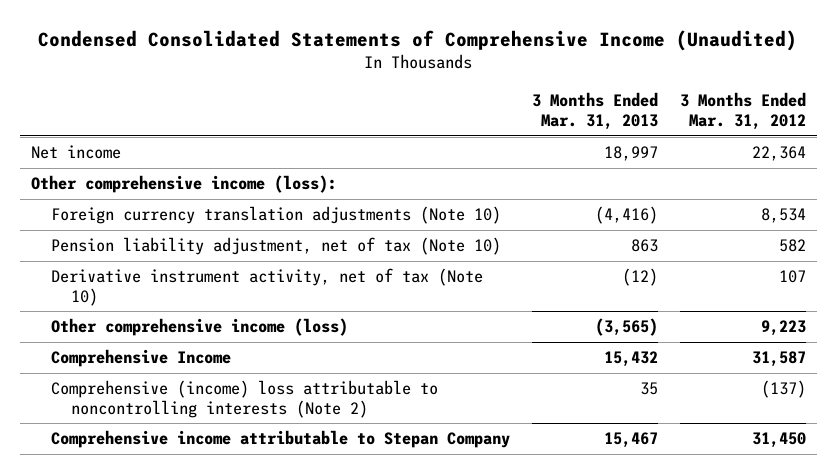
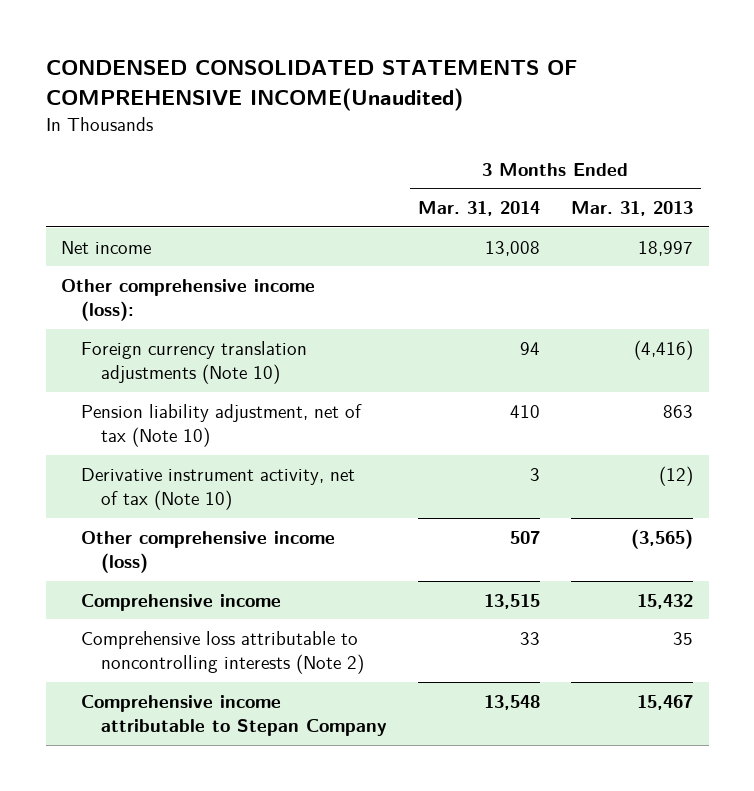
- Condensed Consolidated Statements of Comprehensive Income (Unaudited)
+ CONDENSED CONSOLIDATED STATEMENTS OF COMPREHENSIVE INCOME(Unaudited)
- | 3 Months Ended Mar. 31, 2013 | 3 Months Ended Mar. 31, 2012
+ | 3 Months Ended Mar. 31, 2014 | 3 Months Ended Mar. 31, 2013
- Comprehensive Income | 15,432 | 31,587
- Comprehensive (income) loss attributable to noncontrolling interests (Note 2) | 35 | (137)
+ Comprehensive income | 13,515 | 15,432
+ Comprehensive loss attributable to noncontrolling interests (Note 2) | 33 | 35

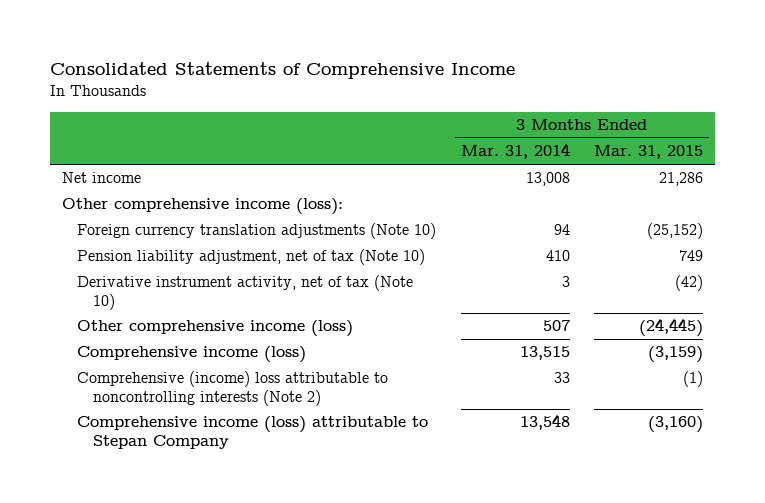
- CONDENSED CONSOLIDATED STATEMENTS OF COMPREHENSIVE INCOME(Unaudited)
+ Consolidated Statements of Comprehensive Income
- | 3 Months Ended Mar. 31, 2014 | 3 Months Ended Mar. 31, 2013
+ | 3 Months Ended Mar. 31, 2014 | 3 Months Ended Mar. 31, 2015
- Comprehensive income | 13,515 | 15,432
- Comprehensive loss attributable to noncontrolling interests (Note 2) | 33 | 35
- Comprehensive income attributable to Stepan Company | 13,548 | 15,467
+ Comprehensive income (loss) | 13,515 | (3,159)
+ Comprehensive (income) loss attributable to noncontrolling interests (Note 2) | 33 | (1)
+ Comprehensive income (loss) attributable to Stepan Company | 13,548 | (3,160)

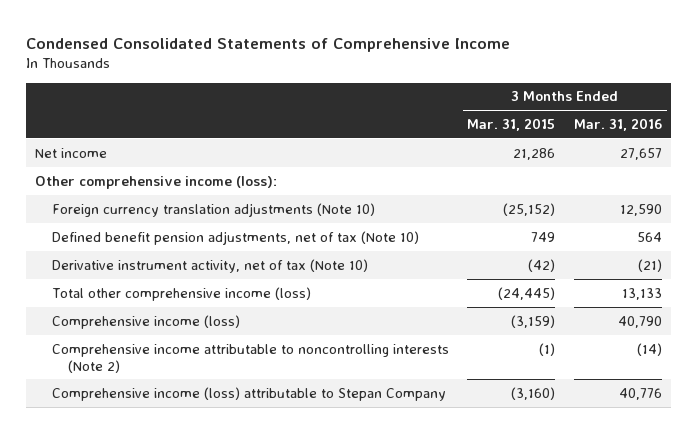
- Consolidated Statements of Comprehensive Income
+ Condensed Consolidated Statements of Comprehensive Income
- | 3 Months Ended Mar. 31, 2014 | 3 Months Ended Mar. 31, 2015
+ | 3 Months Ended Mar. 31, 2015 | 3 Months Ended Mar. 31, 2016
- Pension liability adjustment, net of tax (Note 10) | 410 | 749
+ Defined benefit pension adjustments, net of tax (Note 10) | 749 | 564
- Other comprehensive income (loss) | 507 | (24,445)
+ Total other comprehensive income (loss) | (24,445) | 13,133
- Comprehensive (income) loss attributable to noncontrolling interests (Note 2) | 33 | (1)
+ Comprehensive income attributable to noncontrolling interests (Note 2) | (1) | (14)

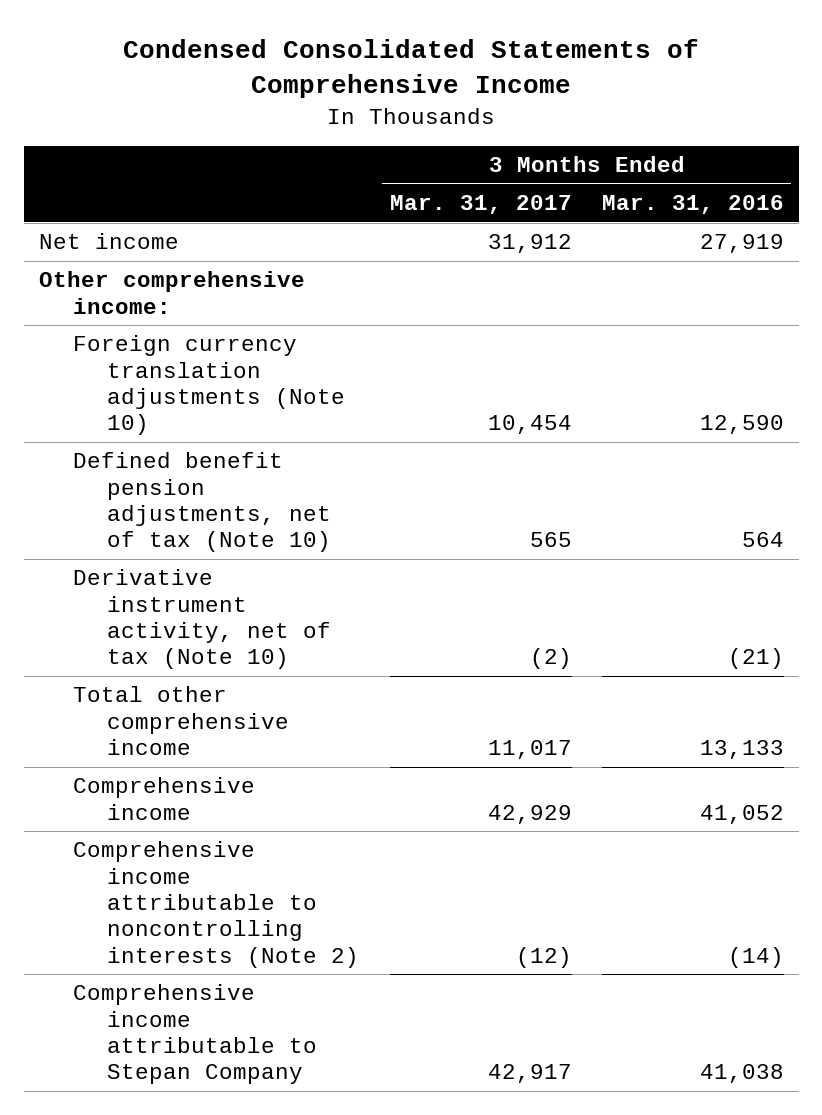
- | 3 Months Ended Mar. 31, 2015 | 3 Months Ended Mar. 31, 2016
+ | 3 Months Ended Mar. 31, 2017 | 3 Months Ended Mar. 31, 2016
- Net income | 21,286 | 27,657
- Other comprehensive income (loss):
+ Net income | 31,912 | 27,919
+ Other comprehensive income:
- Total other comprehensive income (loss) | (24,445) | 13,133
- Comprehensive income (loss) | (3,159) | 40,790
+ Total other comprehensive income | 11,017 | 13,133
+ Comprehensive income | 42,929 | 41,052
- Comprehensive income (loss) attributable to Stepan Company | (3,160) | 40,776
+ Comprehensive income attributable to Stepan Company | 42,917 | 41,038

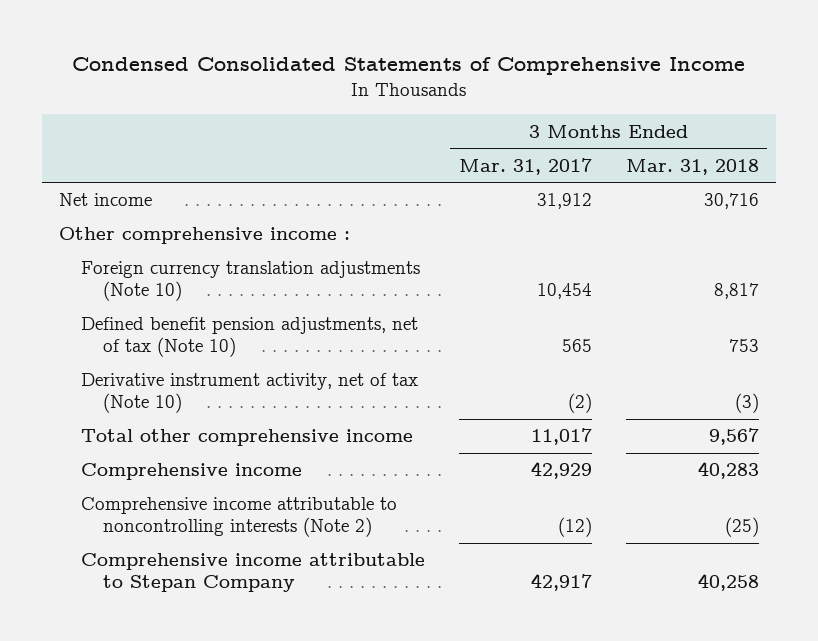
- | 3 Months Ended Mar. 31, 2017 | 3 Months Ended Mar. 31, 2016
+ | 3 Months Ended Mar. 31, 2017 | 3 Months Ended Mar. 31, 2018
- Other comprehensive income:
+ Other comprehensive income :

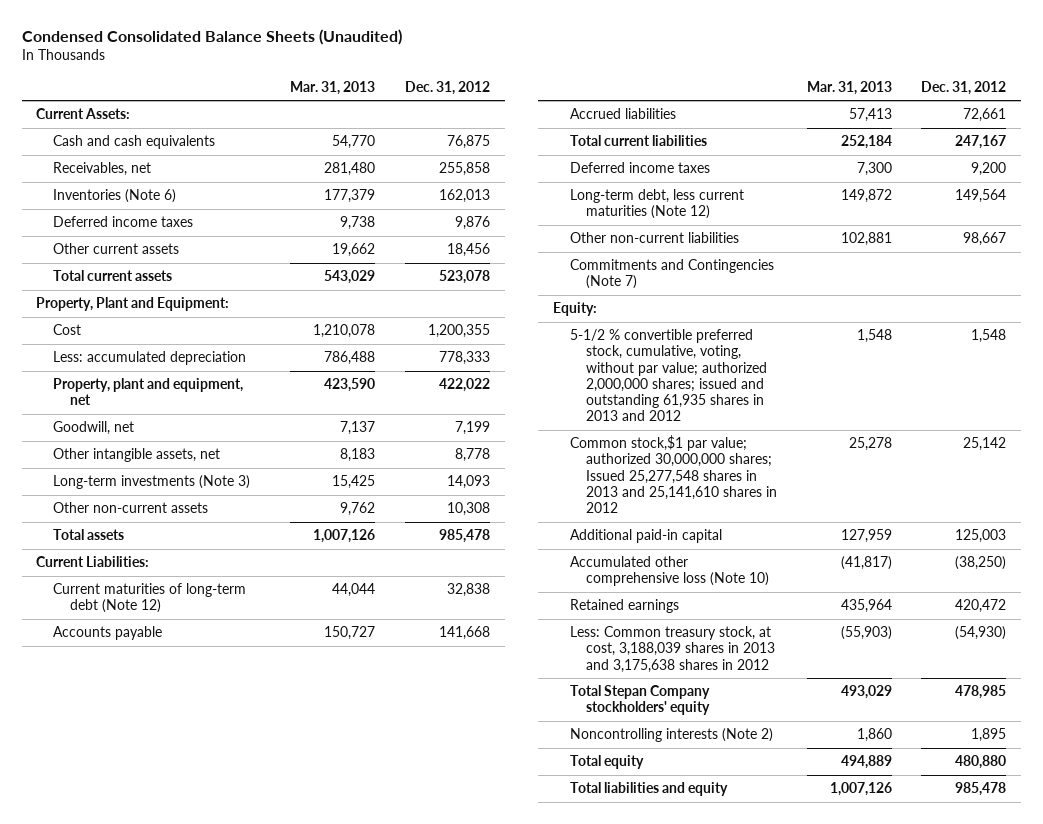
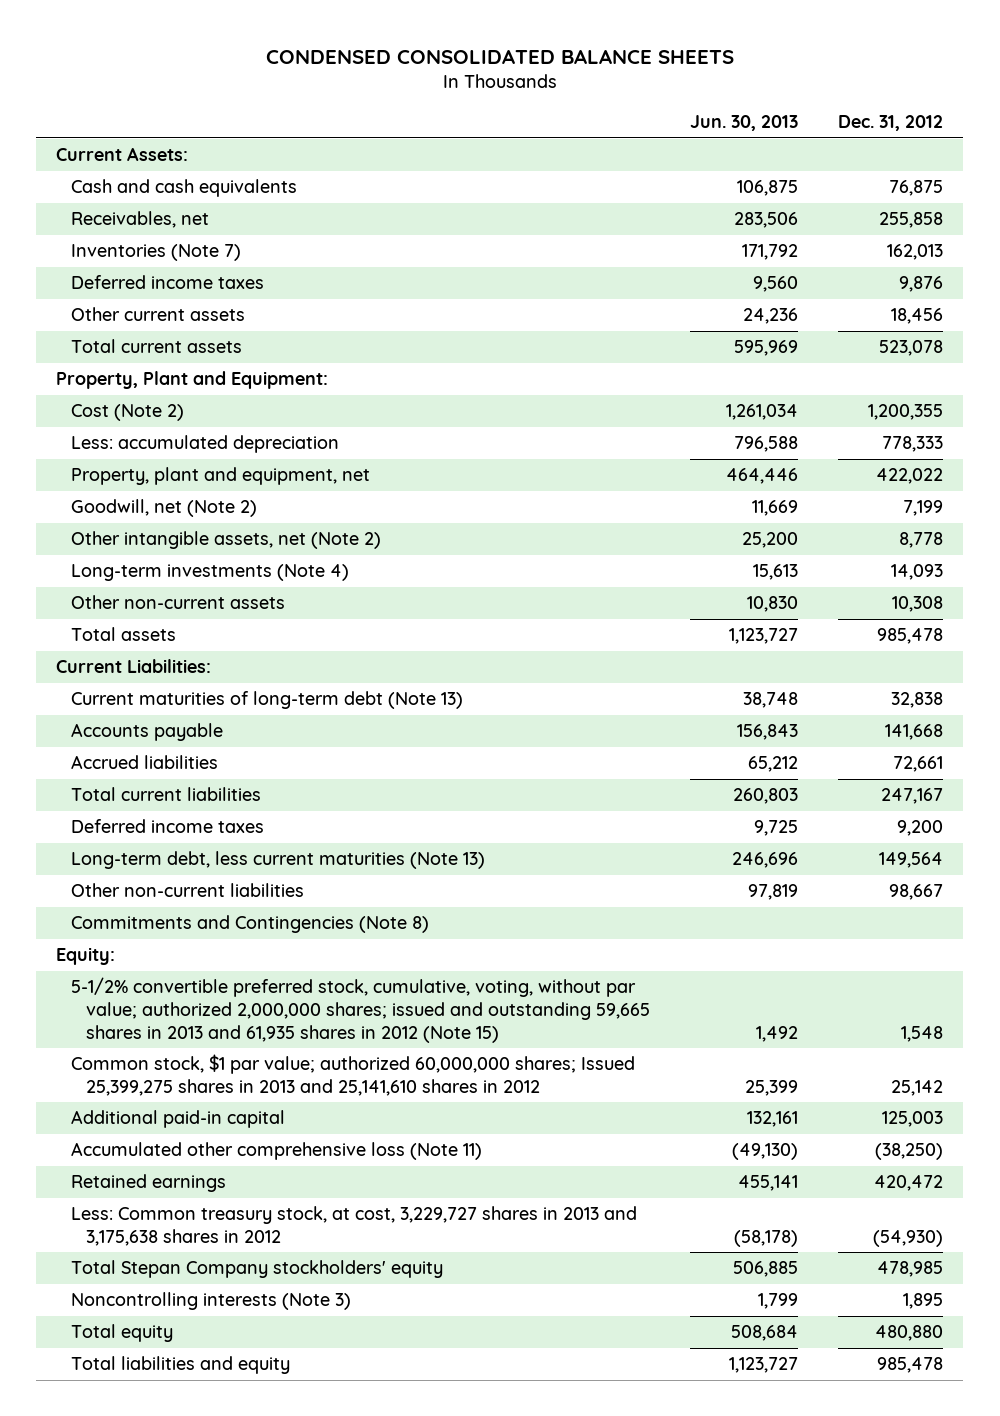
- Condensed Consolidated Balance Sheets (Unaudited)
+ CONDENSED CONSOLIDATED BALANCE SHEETS
- | Mar. 31, 2013 | Dec. 31, 2012
+ | Jun. 30, 2013 | Dec. 31, 2012
- Inventories (Note 6) | 177,379 | 162,013
+ Inventories (Note 7) | 171,792 | 162,013
- Cost | 1,210,078 | 1,200,355
+ Cost (Note 2) | 1,261,034 | 1,200,355
- Goodwill, net | 7,137 | 7,199
- Other intangible assets, net | 8,183 | 8,778
- Long-term investments (Note 3) | 15,425 | 14,093
+ Goodwill, net (Note 2) | 11,669 | 7,199
+ Other intangible assets, net (Note 2) | 25,200 | 8,778
+ Long-term investments (Note 4) | 15,613 | 14,093
- Current maturities of long-term debt (Note 12) | 44,044 | 32,838
+ Current maturities of long-term debt (Note 13) | 38,748 | 32,838
- Long-term debt, less current maturities (Note 12) | 149,872 | 149,564
+ Long-term debt, less current maturities (Note 13) | 246,696 | 149,564
- Commitments and Contingencies (Note 7)
+ Commitments and Contingencies (Note 8)
- 5-1/2 % convertible preferred stock, cumulative, voting, without par value; authorized 2,000,000 shares; issued and outstanding 61,935 shares in 2013 and 2012 | 1,548 | 1,548
- Common stock,$1 par value; authorized 30,000,000 shares; Issued 25,277,548 shares in 2013 and 25,141,610 shares in 2012 | 25,278 | 25,142
+ 5-1/2% convertible preferred stock, cumulative, voting, without par value; authorized 2,000,000 shares; issued and outstanding 59,665 shares in 2013 and 61,935 shares in 2012 (Note 15) | 1,492 | 1,548
+ Common stock, $1 par value; authorized 60,000,000 shares; Issued 25,399,275 shares in 2013 and 25,141,610 shares in 2012 | 25,399 | 25,142
- Accumulated other comprehensive loss (Note 10) | (41,817) | (38,250)
+ Accumulated other comprehensive loss (Note 11) | (49,130) | (38,250)
- Less: Common treasury stock, at cost, 3,188,039 shares in 2013 and 3,175,638 shares in 2012 | (55,903) | (54,930)
+ Less: Common treasury stock, at cost, 3,229,727 shares in 2013 and 3,175,638 shares in 2012 | (58,178) | (54,930)
- Noncontrolling interests (Note 2) | 1,860 | 1,895
+ Noncontrolling interests (Note 3) | 1,799 | 1,895

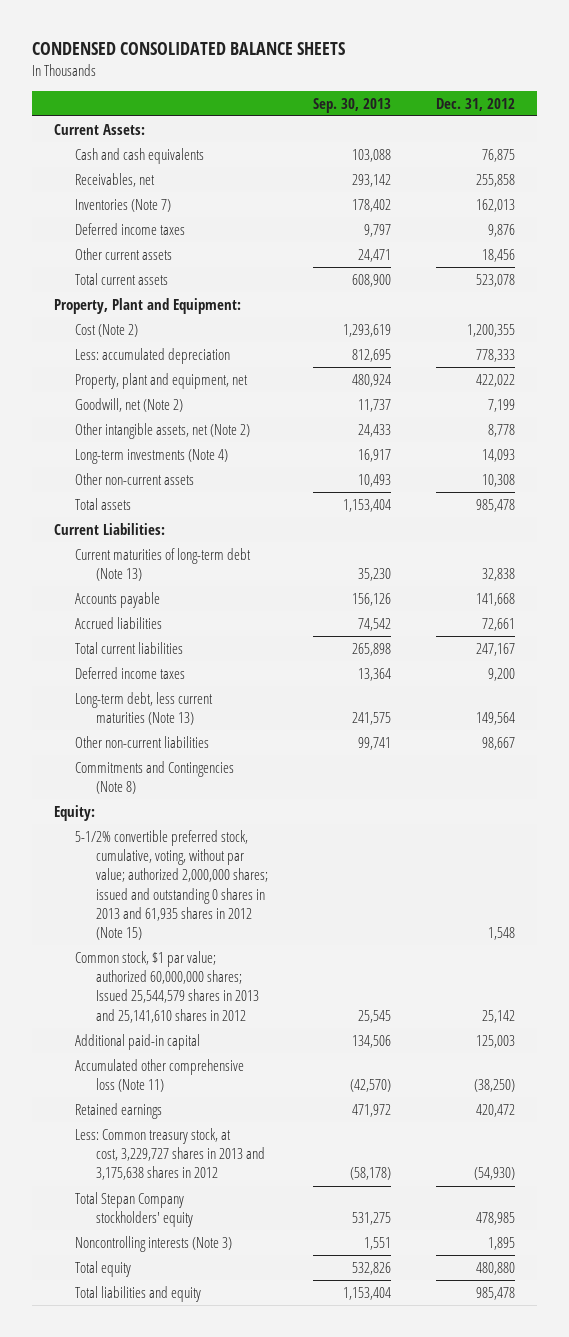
- | Jun. 30, 2013 | Dec. 31, 2012
+ | Sep. 30, 2013 | Dec. 31, 2012
- 5-1/2% convertible preferred stock, cumulative, voting, without par value; authorized 2,000,000 shares; issued and outstanding 59,665 shares in 2013 and 61,935 shares in 2012 (Note 15) | 1,492 | 1,548
- Common stock, $1 par value; authorized 60,000,000 shares; Issued 25,399,275 shares in 2013 and 25,141,610 shares in 2012 | 25,399 | 25,142
+ 5-1/2% convertible preferred stock, cumulative, voting, without par value; authorized 2,000,000 shares; issued and outstanding 0 shares in 2013 and 61,935 shares in 2012 (Note 15) | | 1,548
+ Common stock, $1 par value; authorized 60,000,000 shares; Issued 25,544,579 shares in 2013 and 25,141,610 shares in 2012 | 25,545 | 25,142

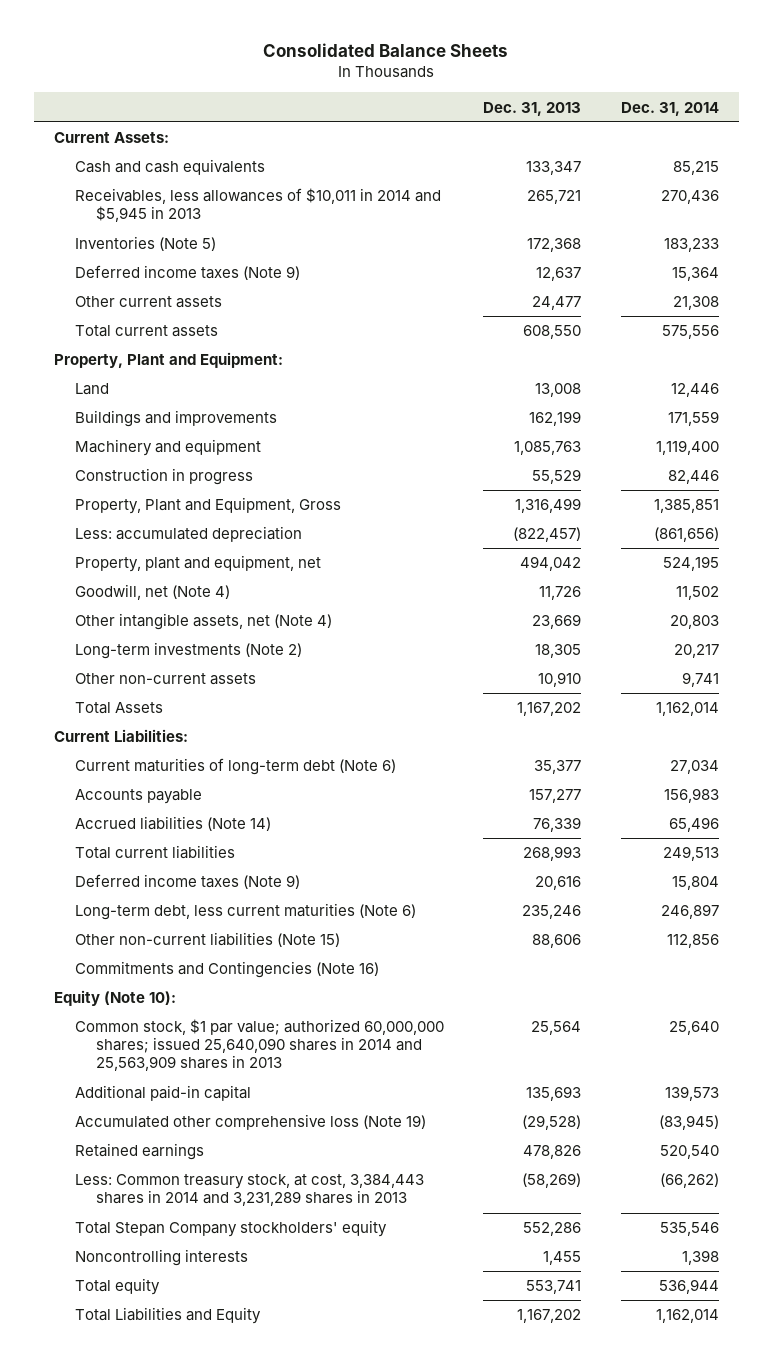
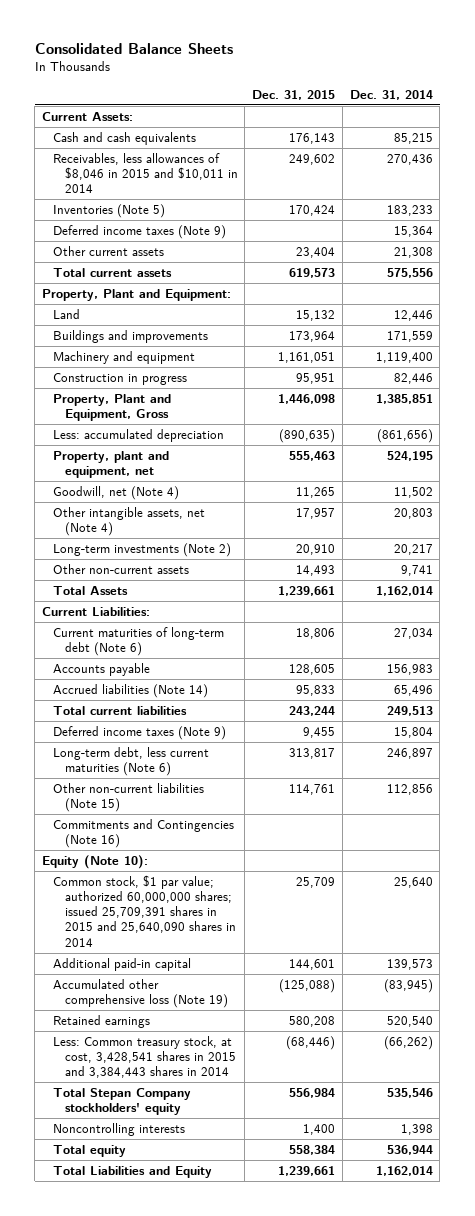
- | Dec. 31, 2013 | Dec. 31, 2014
+ | Dec. 31, 2015 | Dec. 31, 2014
- Receivables, less allowances of $10,011 in 2014 and $5,945 in 2013 | 265,721 | 270,436
+ Receivables, less allowances of $8,046 in 2015 and $10,011 in 2014 | 249,602 | 270,436
- Common stock, $1 par value; authorized 60,000,000 shares; issued 25,640,090 shares in 2014 and 25,563,909 shares in 2013 | 25,564 | 25,640
+ Common stock, $1 par value; authorized 60,000,000 shares; issued 25,709,391 shares in 2015 and 25,640,090 shares in 2014 | 25,709 | 25,640
- Less: Common treasury stock, at cost, 3,384,443 shares in 2014 and 3,231,289 shares in 2013 | (58,269) | (66,262)
+ Less: Common treasury stock, at cost, 3,428,541 shares in 2015 and 3,384,443 shares in 2014 | (68,446) | (66,262)

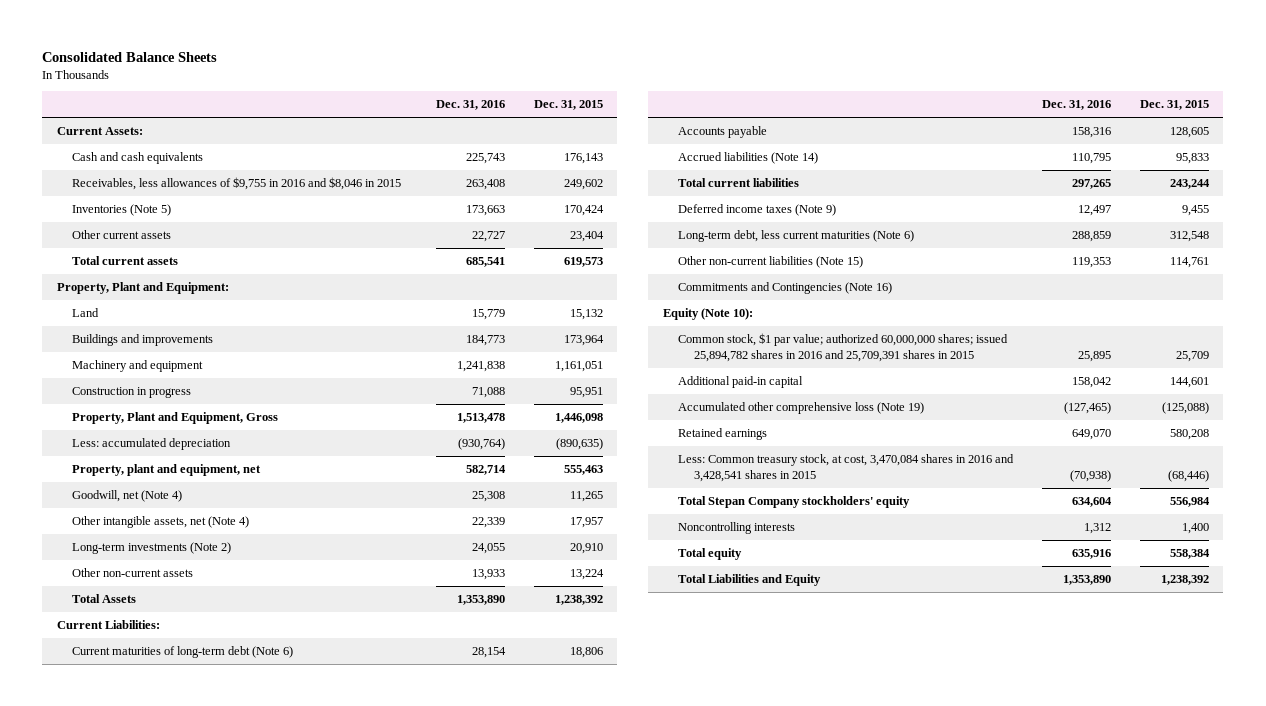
- | Dec. 31, 2015 | Dec. 31, 2014
+ | Dec. 31, 2016 | Dec. 31, 2015
- Receivables, less allowances of $8,046 in 2015 and $10,011 in 2014 | 249,602 | 270,436
+ Receivables, less allowances of $9,755 in 2016 and $8,046 in 2015 | 263,408 | 249,602
- Deferred income taxes (Note 9) | | 15,364
- Other non-current assets | 14,493 | 9,741
- Total Assets | 1,239,661 | 1,162,014
+ Other non-current assets | 13,933 | 13,224
+ Total Assets | 1,353,890 | 1,238,392
- Long-term debt, less current maturities (Note 6) | 313,817 | 246,897
+ Long-term debt, less current maturities (Note 6) | 288,859 | 312,548
- Common stock, $1 par value; authorized 60,000,000 shares; issued 25,709,391 shares in 2015 and 25,640,090 shares in 2014 | 25,709 | 25,640
+ Common stock, $1 par value; authorized 60,000,000 shares; issued 25,894,782 shares in 2016 and 25,709,391 shares in 2015 | 25,895 | 25,709
- Less: Common treasury stock, at cost, 3,428,541 shares in 2015 and 3,384,443 shares in 2014 | (68,446) | (66,262)
+ Less: Common treasury stock, at cost, 3,470,084 shares in 2016 and 3,428,541 shares in 2015 | (70,938) | (68,446)
- Total Liabilities and Equity | 1,239,661 | 1,162,014
+ Total Liabilities and Equity | 1,353,890 | 1,238,392

